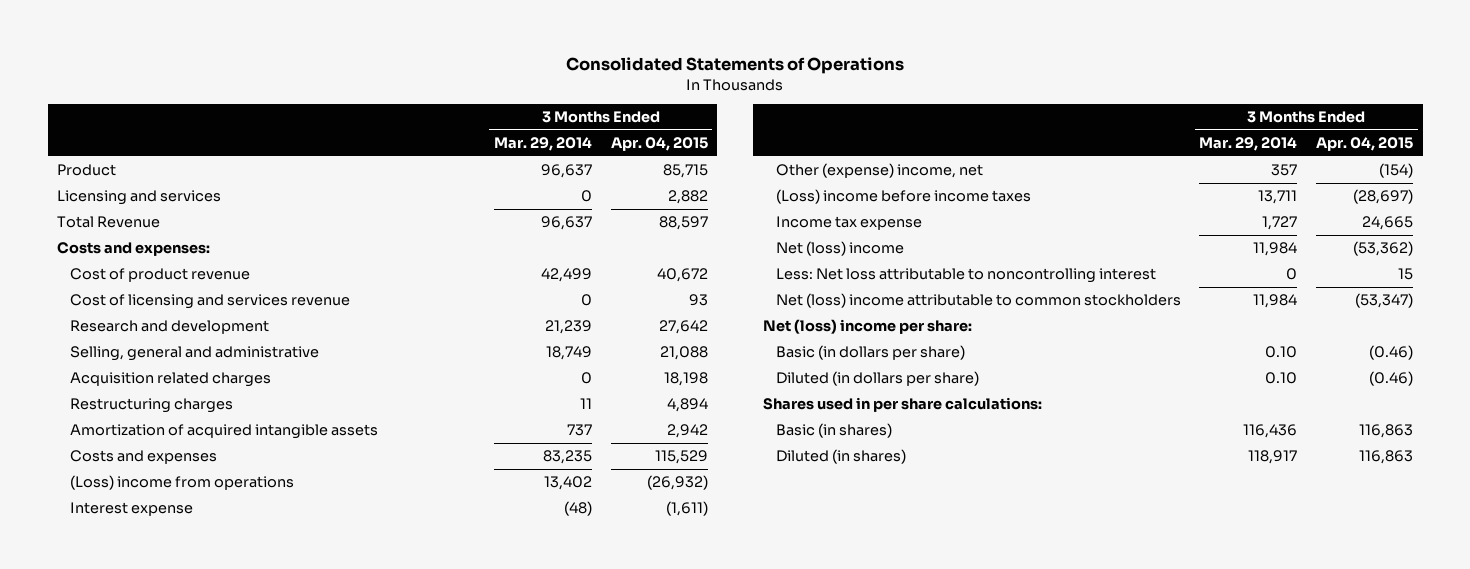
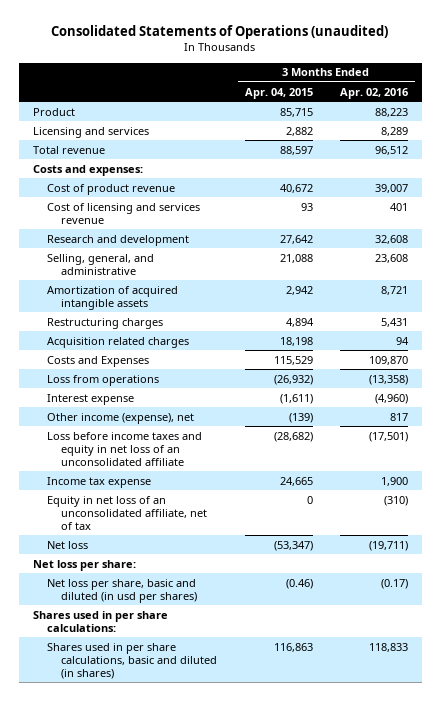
- Consolidated Statements of Operations
+ Consolidated Statements of Operations (unaudited)
- | 3 Months Ended Mar. 29, 2014 | 3 Months Ended Apr. 04, 2015
+ | 3 Months Ended Apr. 04, 2015 | 3 Months Ended Apr. 02, 2016
- Total Revenue | 96,637 | 88,597
+ Total revenue | 88,597 | 96,512
- Selling, general and administrative | 18,749 | 21,088
+ Selling, general, and administrative | 21,088 | 23,608
- Costs and expenses | 83,235 | 115,529
- (Loss) income from operations | 13,402 | (26,932)
moved down: Restructuring charges | 4,894 | 5,431
moved down: Acquisition related charges | 18,198 | 94
+ Costs and Expenses | 115,529 | 109,870
+ Loss from operations | (26,932) | (13,358)
- Other (expense) income, net | 357 | (154)
- (Loss) income before income taxes | 13,711 | (28,697)
+ Other income (expense), net | (139) | 817
+ Loss before income taxes and equity in net loss of an unconsolidated affiliate | (28,682) | (17,501)
- Net (loss) income | 11,984 | (53,362)
- Less: Net loss attributable to noncontrolling interest | 0 | 15
- Net (loss) income attributable to common stockholders | 11,984 | (53,347)
- Net (loss) income per share:
- Basic (in dollars per share) | 0.10 | (0.46)
- Diluted (in dollars per share) | 0.10 | (0.46)
+ Equity in net loss of an unconsolidated affiliate, net of tax | 0 | (310)
+ Net loss | (53,347) | (19,711)
+ Net loss per share:
+ Net loss per share, basic and diluted (in usd per shares) | (0.46) | (0.17)
- Basic (in shares) | 116,436 | 116,863
- Diluted (in shares) | 118,917 | 116,863
+ Shares used in per share calculations, basic and diluted (in shares) | 116,863 | 118,833

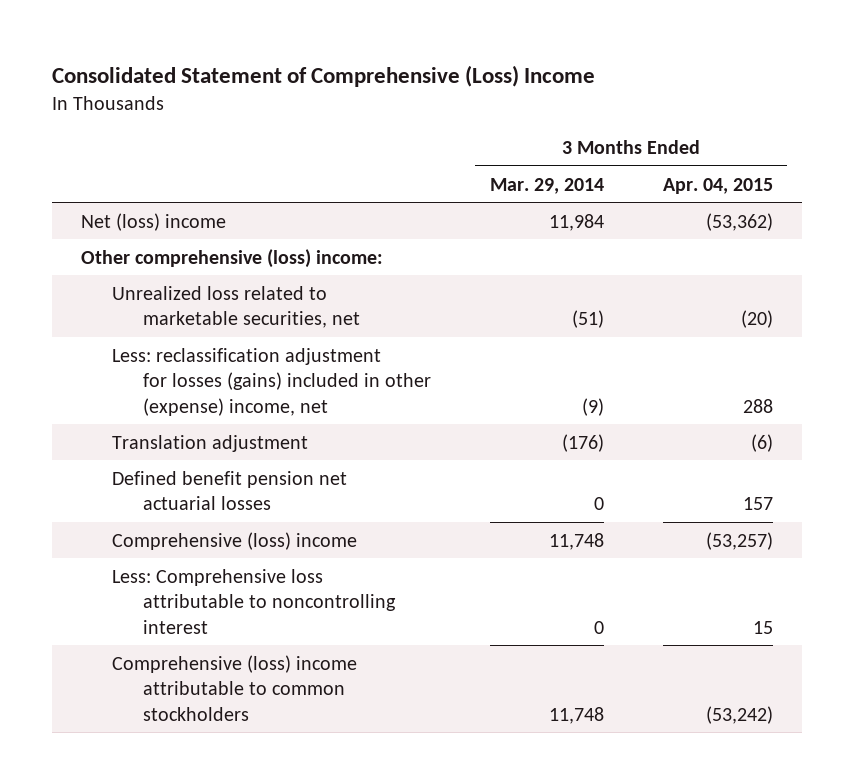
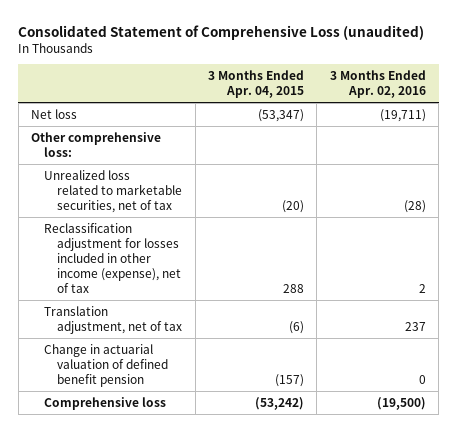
- Consolidated Statement of Comprehensive (Loss) Income
+ Consolidated Statement of Comprehensive Loss (unaudited)
- | 3 Months Ended Mar. 29, 2014 | 3 Months Ended Apr. 04, 2015
+ | 3 Months Ended Apr. 04, 2015 | 3 Months Ended Apr. 02, 2016
- Net (loss) income | 11,984 | (53,362)
- Other comprehensive (loss) income:
- Unrealized loss related to marketable securities, net | (51) | (20)
- Less: reclassification adjustment for losses (gains) included in other (expense) income, net | (9) | 288
- Translation adjustment | (176) | (6)
- Defined benefit pension net actuarial losses | 0 | 157
- Comprehensive (loss) income | 11,748 | (53,257)
- Less: Comprehensive loss attributable to noncontrolling interest | 0 | 15
- Comprehensive (loss) income attributable to common stockholders | 11,748 | (53,242)
+ Net loss | (53,347) | (19,711)
+ Other comprehensive loss:
+ Unrealized loss related to marketable securities, net of tax | (20) | (28)
+ Reclassification adjustment for losses included in other income (expense), net of tax | 288 | 2
+ Translation adjustment, net of tax | (6) | 237
+ Change in actuarial valuation of defined benefit pension | (157) | 0
+ Comprehensive loss | (53,242) | (19,500)

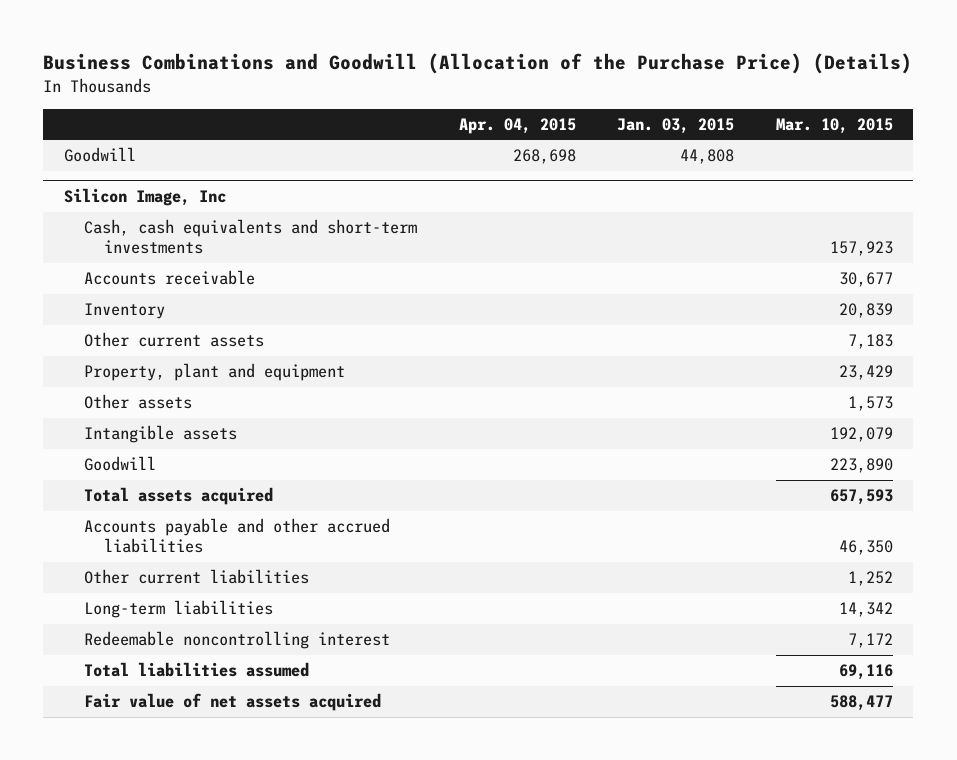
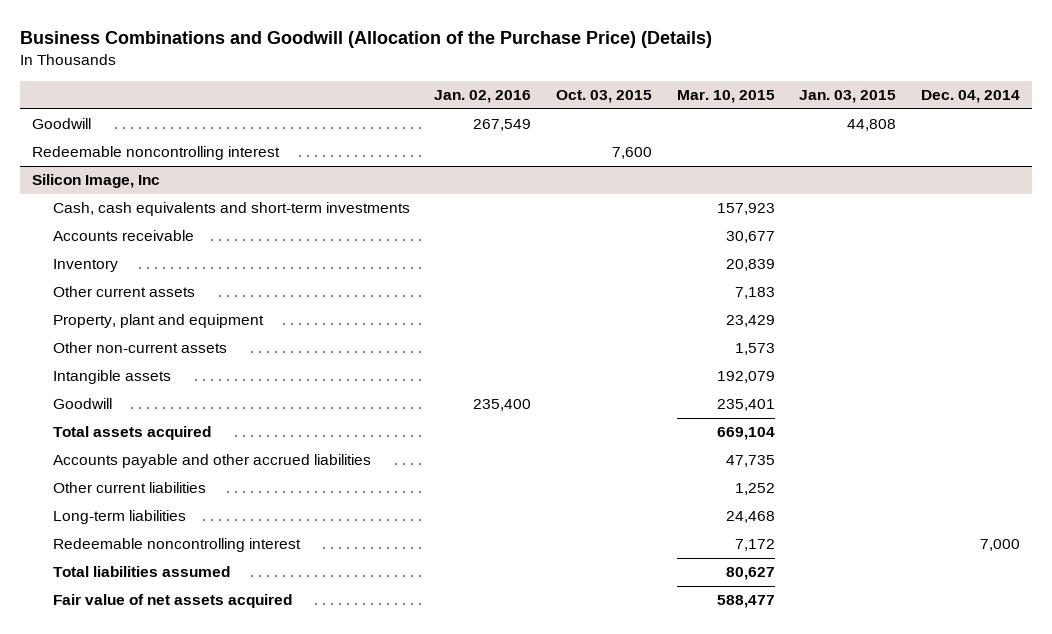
- | Apr. 04, 2015 | Jan. 03, 2015 | Mar. 10, 2015
+ | Jan. 02, 2016 | Oct. 03, 2015 | Mar. 10, 2015 | Jan. 03, 2015 | Dec. 04, 2014
+ Redeemable noncontrolling interest | | 7,600 | | |
@ Silicon Image, Inc
- Other assets | | | 1,573
+ Other non-current assets | | | 1,573 | |
- Goodwill | | | 223,890
- Total assets acquired | | | 657,593
- Accounts payable and other accrued liabilities | | | 46,350
+ Goodwill | 235,400 | | 235,401 | |
+ Total assets acquired | | | 669,104 | |
+ Accounts payable and other accrued liabilities | | | 47,735 | |
- Long-term liabilities | | | 14,342
+ Long-term liabilities | | | 24,468 | |
- Total liabilities assumed | | | 69,116
+ Total liabilities assumed | | | 80,627 | |

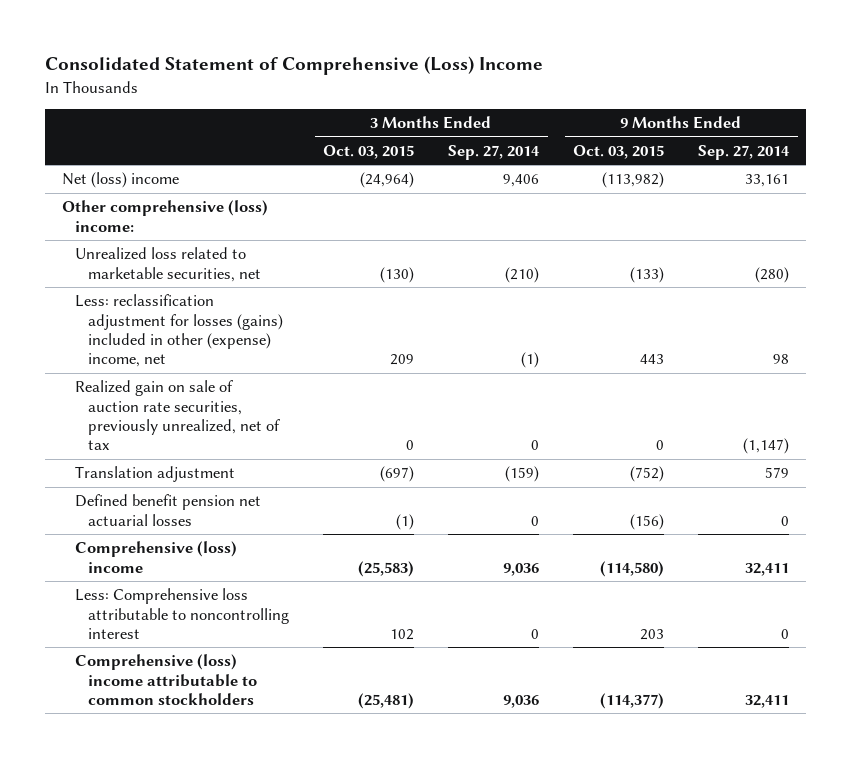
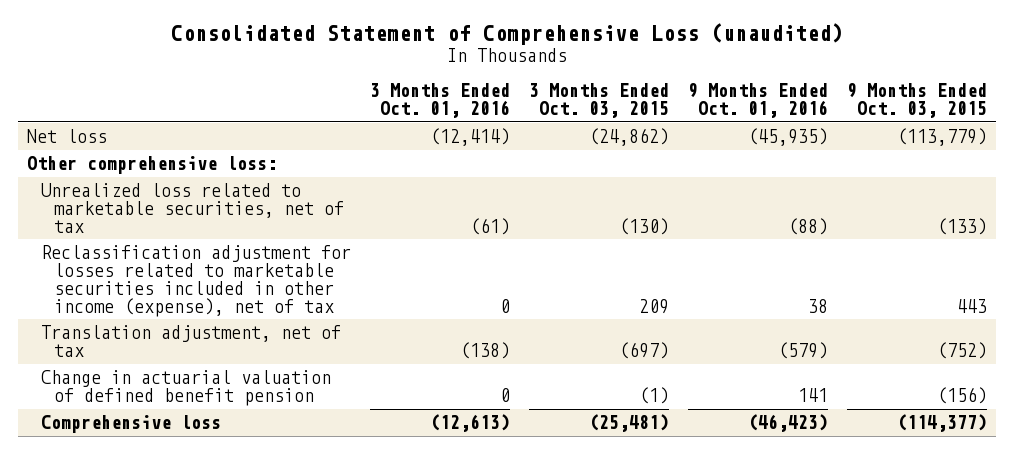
- Consolidated Statement of Comprehensive (Loss) Income
+ Consolidated Statement of Comprehensive Loss (unaudited)
- | 3 Months Ended Oct. 03, 2015 | 3 Months Ended Sep. 27, 2014 | 9 Months Ended Oct. 03, 2015 | 9 Months Ended Sep. 27, 2014
+ | 3 Months Ended Oct. 01, 2016 | 3 Months Ended Oct. 03, 2015 | 9 Months Ended Oct. 01, 2016 | 9 Months Ended Oct. 03, 2015
- Net (loss) income | (24,964) | 9,406 | (113,982) | 33,161
- Other comprehensive (loss) income:
- Unrealized loss related to marketable securities, net | (130) | (210) | (133) | (280)
- Less: reclassification adjustment for losses (gains) included in other (expense) income, net | 209 | (1) | 443 | 98
- Realized gain on sale of auction rate securities, previously unrealized, net of tax | 0 | 0 | 0 | (1,147)
- Translation adjustment | (697) | (159) | (752) | 579
- Defined benefit pension net actuarial losses | (1) | 0 | (156) | 0
- Comprehensive (loss) income | (25,583) | 9,036 | (114,580) | 32,411
- Less: Comprehensive loss attributable to noncontrolling interest | 102 | 0 | 203 | 0
- Comprehensive (loss) income attributable to common stockholders | (25,481) | 9,036 | (114,377) | 32,411
+ Net loss | (12,414) | (24,862) | (45,935) | (113,779)
+ Other comprehensive loss:
+ Unrealized loss related to marketable securities, net of tax | (61) | (130) | (88) | (133)
+ Reclassification adjustment for losses related to marketable securities included in other income (expense), net of tax | 0 | 209 | 38 | 443
+ Translation adjustment, net of tax | (138) | (697) | (579) | (752)
+ Change in actuarial valuation of defined benefit pension | 0 | (1) | 141 | (156)
+ Comprehensive loss | (12,613) | (25,481) | (46,423) | (114,377)

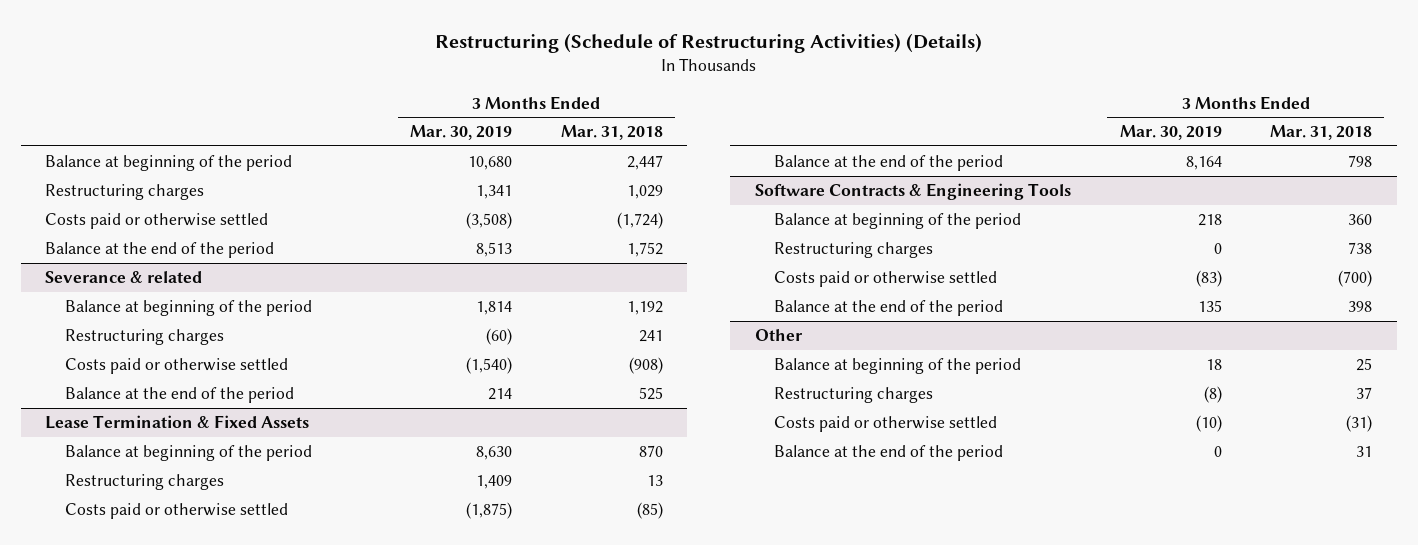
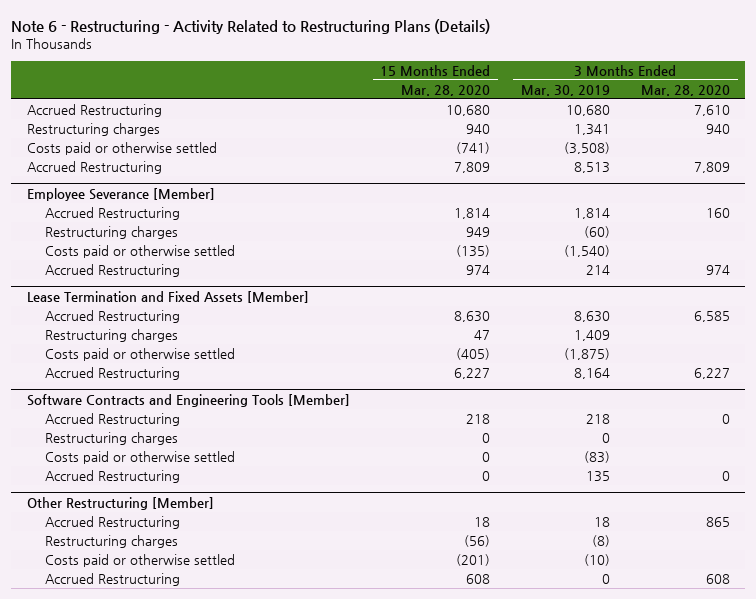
- Restructuring (Schedule of Restructuring Activities) (Details)
+ Note 6 - Restructuring - Activity Related to Restructuring Plans (Details)
- | 3 Months Ended Mar. 30, 2019 | 3 Months Ended Mar. 31, 2018
+ | 15 Months Ended Mar. 28, 2020 | 3 Months Ended Mar. 30, 2019 | 3 Months Ended Mar. 28, 2020
- Balance at beginning of the period | 10,680 | 2,447
+ Accrued Restructuring | 10,680 | 10,680 | 7,610
- Balance at the end of the period | 8,513 | 1,752
- Severance & related
- Balance at beginning of the period | 1,814 | 1,192
+ Accrued Restructuring | 7,809 | 8,513 | 7,809
+ Employee Severance [Member]
+ Accrued Restructuring | 1,814 | 1,814 | 160
- Balance at the end of the period | 214 | 525
- Lease Termination & Fixed Assets
- Balance at beginning of the period | 8,630 | 870
+ Accrued Restructuring | 974 | 214 | 974
+ Lease Termination and Fixed Assets [Member]
+ Accrued Restructuring | 8,630 | 8,630 | 6,585
- Balance at the end of the period | 8,164 | 798
- Software Contracts & Engineering Tools
- Balance at beginning of the period | 218 | 360
+ Accrued Restructuring | 6,227 | 8,164 | 6,227
+ Software Contracts and Engineering Tools [Member]
+ Accrued Restructuring | 218 | 218 | 0
- Balance at the end of the period | 135 | 398
- Other
- Balance at beginning of the period | 18 | 25
+ Accrued Restructuring | 0 | 135 | 0
+ Other Restructuring [Member]
+ Accrued Restructuring | 18 | 18 | 865
- Balance at the end of the period | 0 | 31
+ Accrued Restructuring | 608 | 0 | 608

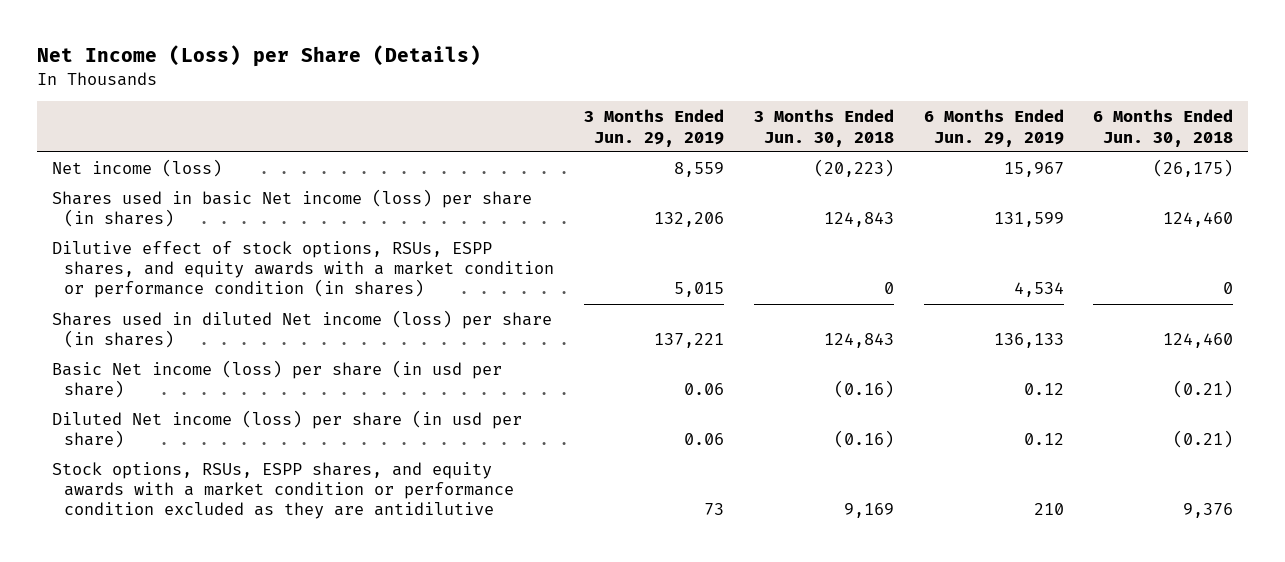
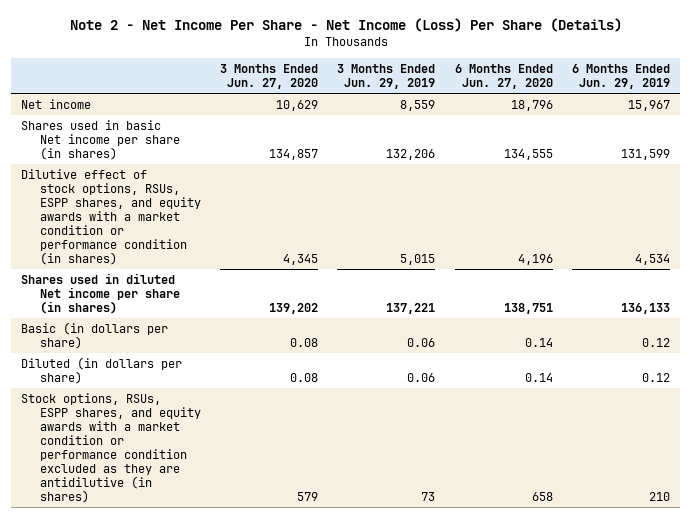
- Net Income (Loss) per Share (Details)
+ Note 2 - Net Income Per Share - Net Income (Loss) Per Share (Details)
- | 3 Months Ended Jun. 29, 2019 | 3 Months Ended Jun. 30, 2018 | 6 Months Ended Jun. 29, 2019 | 6 Months Ended Jun. 30, 2018
+ | 3 Months Ended Jun. 27, 2020 | 3 Months Ended Jun. 29, 2019 | 6 Months Ended Jun. 27, 2020 | 6 Months Ended Jun. 29, 2019
- Net income (loss) | 8,559 | (20,223) | 15,967 | (26,175)
- Shares used in basic Net income (loss) per share (in shares) | 132,206 | 124,843 | 131,599 | 124,460
+ Net income | 10,629 | 8,559 | 18,796 | 15,967
+ Shares used in basic Net income per share (in shares) | 134,857 | 132,206 | 134,555 | 131,599
- Shares used in diluted Net income (loss) per share (in shares) | 137,221 | 124,843 | 136,133 | 124,460
- Basic Net income (loss) per share (in usd per share) | 0.06 | (0.16) | 0.12 | (0.21)
- Diluted Net income (loss) per share (in usd per share) | 0.06 | (0.16) | 0.12 | (0.21)
- Stock options, RSUs, ESPP shares, and equity awards with a market condition or performance condition excluded as they are antidilutive | 73 | 9,169 | 210 | 9,376
+ Shares used in diluted Net income per share (in shares) | 139,202 | 137,221 | 138,751 | 136,133
+ Basic (in dollars per share) | 0.08 | 0.06 | 0.14 | 0.12
+ Diluted (in dollars per share) | 0.08 | 0.06 | 0.14 | 0.12
+ Stock options, RSUs, ESPP shares, and equity awards with a market condition or performance condition excluded as they are antidilutive (in shares) | 579 | 73 | 658 | 210

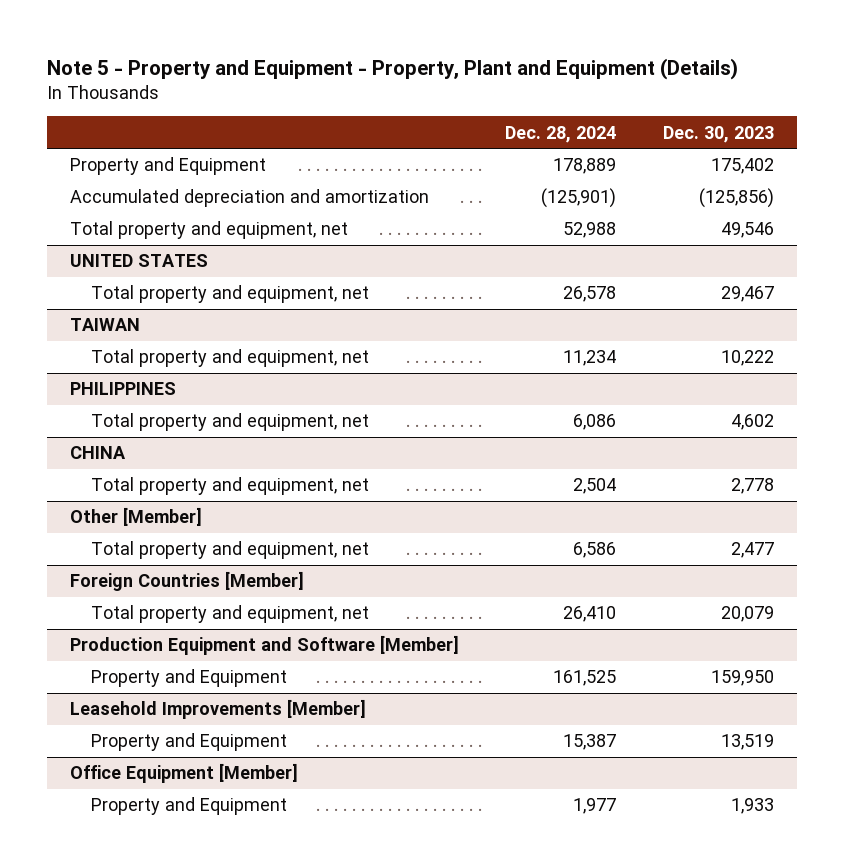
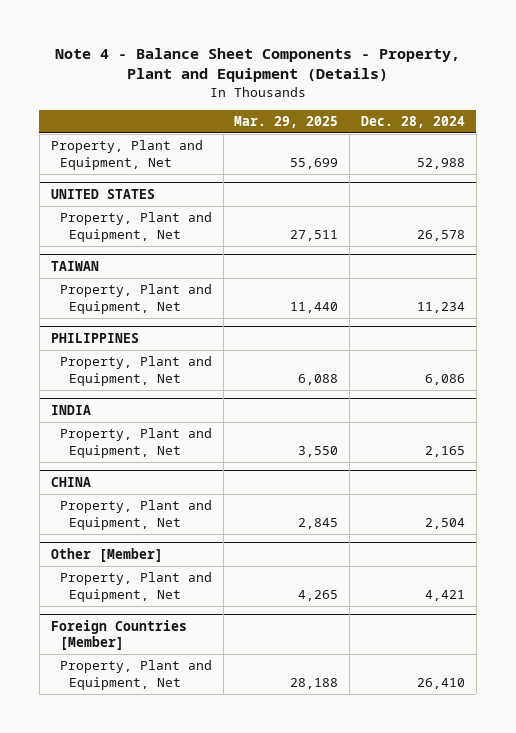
- Note 5 - Property and Equipment - Property, Plant and Equipment (Details)
+ Note 4 - Balance Sheet Components - Property, Plant and Equipment (Details)
- | Dec. 28, 2024 | Dec. 30, 2023
+ | Mar. 29, 2025 | Dec. 28, 2024
- Property and Equipment | 178,889 | 175,402
- Accumulated depreciation and amortization | (125,901) | (125,856)
- Total property and equipment, net | 52,988 | 49,546
+ Property, Plant and Equipment, Net | 55,699 | 52,988
@ UNITED STATES
- Total property and equipment, net | 26,578 | 29,467
+ Property, Plant and Equipment, Net | 27,511 | 26,578
@ TAIWAN
- Total property and equipment, net | 11,234 | 10,222
+ Property, Plant and Equipment, Net | 11,440 | 11,234
@ PHILIPPINES
- Total property and equipment, net | 6,086 | 4,602
+ Property, Plant and Equipment, Net | 6,088 | 6,086
+ INDIA
+ Property, Plant and Equipment, Net | 3,550 | 2,165
@ CHINA
- Total property and equipment, net | 2,504 | 2,778
+ Property, Plant and Equipment, Net | 2,845 | 2,504
@ Other [Member]
- Total property and equipment, net | 6,586 | 2,477
+ Property, Plant and Equipment, Net | 4,265 | 4,421
@ Foreign Countries [Member]
- Total property and equipment, net | 26,410 | 20,079
- Production Equipment and Software [Member]
- Property and Equipment | 161,525 | 159,950
- Leasehold Improvements [Member]
- Property and Equipment | 15,387 | 13,519
- Office Equipment [Member]
- Property and Equipment | 1,977 | 1,933
@ Foreign Countries [Member]
+ Property, Plant and Equipment, Net | 28,188 | 26,410

